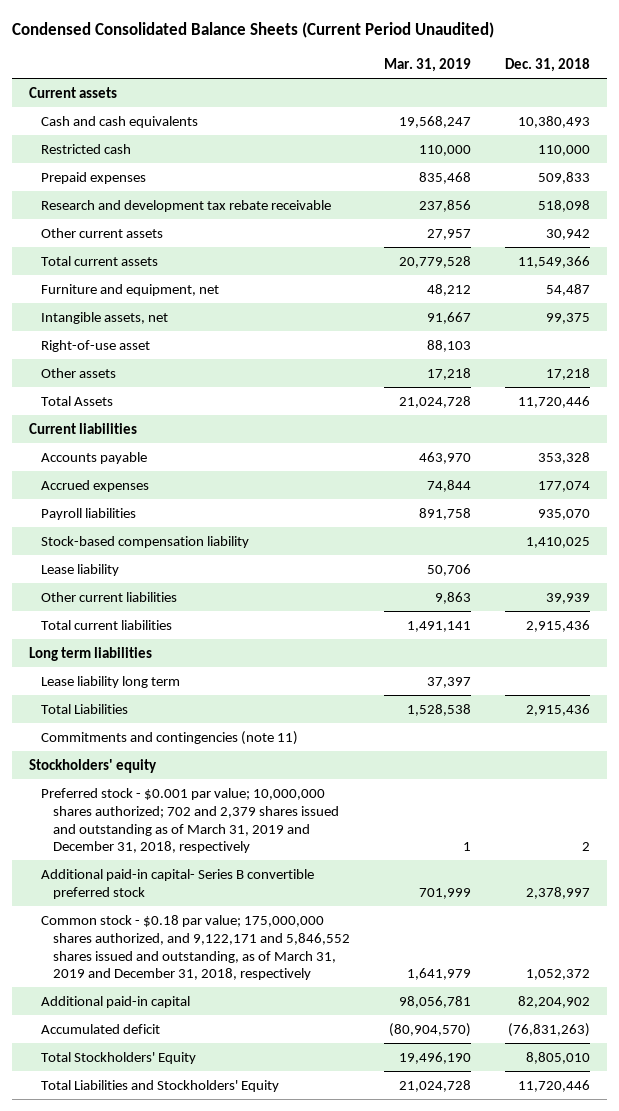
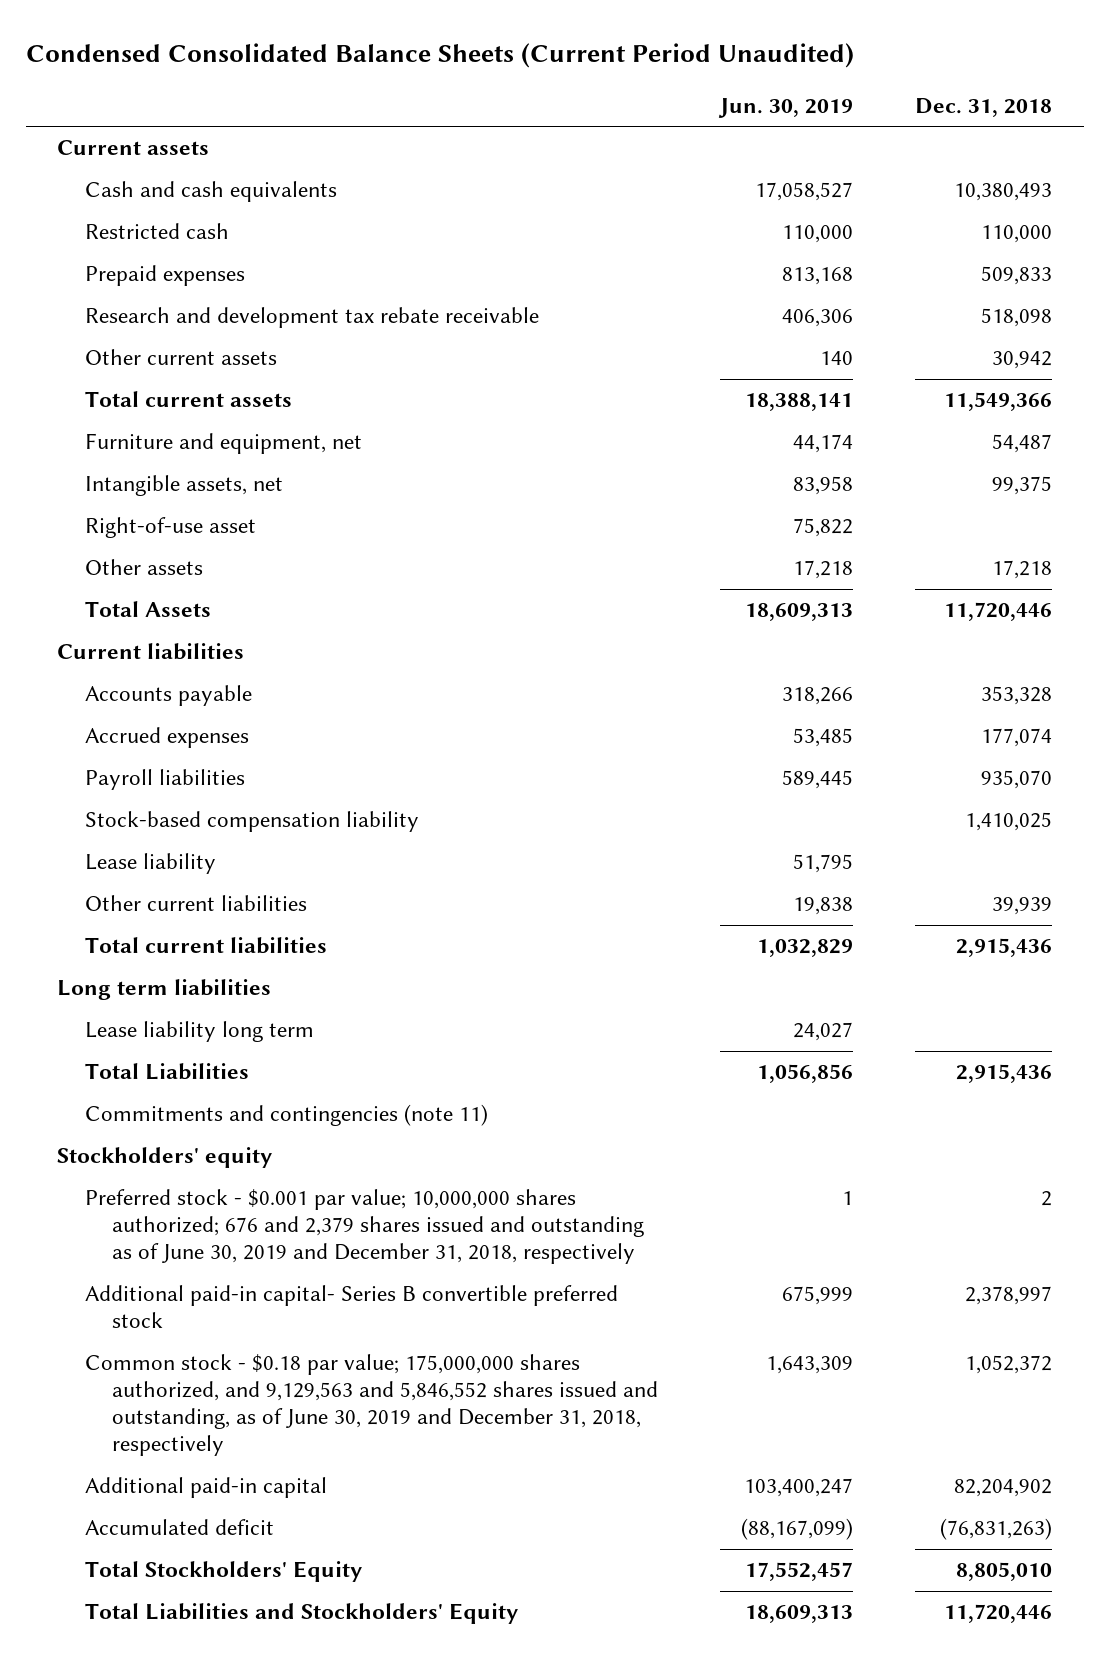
- | Mar. 31, 2019 | Dec. 31, 2018
+ | Jun. 30, 2019 | Dec. 31, 2018
- Preferred stock - $0.001 par value; 10,000,000 shares authorized; 702 and 2,379 shares issued and outstanding as of March 31, 2019 and December 31, 2018, respectively | 1 | 2
+ Preferred stock - $0.001 par value; 10,000,000 shares authorized; 676 and 2,379 shares issued and outstanding as of June 30, 2019 and December 31, 2018, respectively | 1 | 2
- Common stock - $0.18 par value; 175,000,000 shares authorized, and 9,122,171 and 5,846,552 shares issued and outstanding, as of March 31, 2019 and December 31, 2018, respectively | 1,641,979 | 1,052,372
+ Common stock - $0.18 par value; 175,000,000 shares authorized, and 9,129,563 and 5,846,552 shares issued and outstanding, as of June 30, 2019 and December 31, 2018, respectively | 1,643,309 | 1,052,372

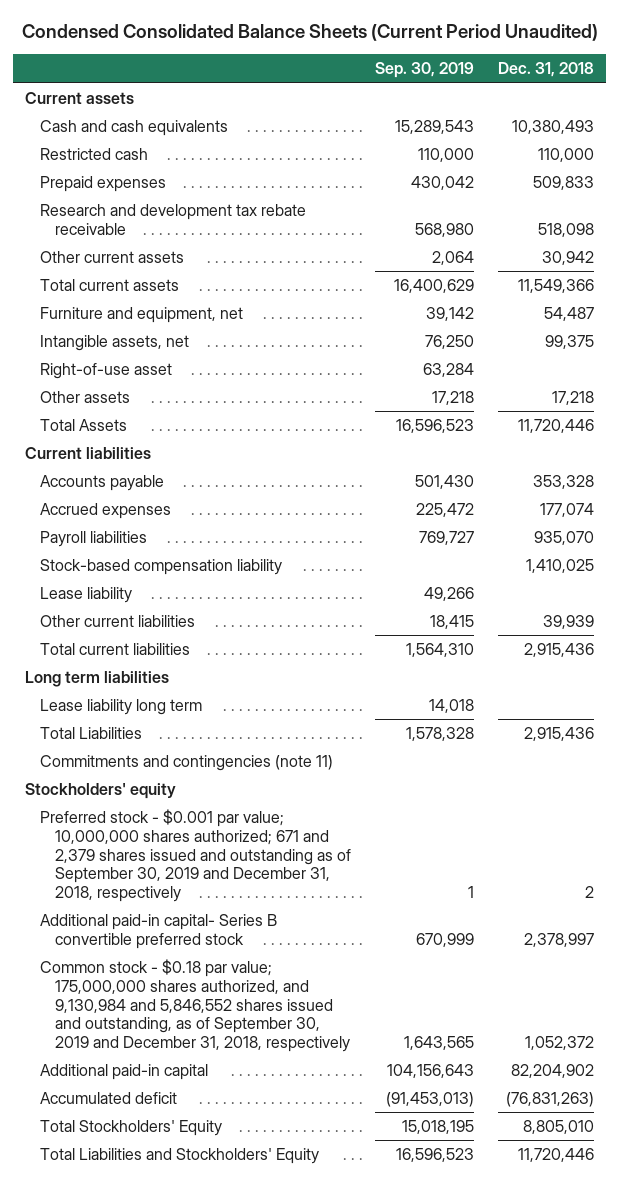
- | Jun. 30, 2019 | Dec. 31, 2018
+ | Sep. 30, 2019 | Dec. 31, 2018
- Preferred stock - $0.001 par value; 10,000,000 shares authorized; 676 and 2,379 shares issued and outstanding as of June 30, 2019 and December 31, 2018, respectively | 1 | 2
+ Preferred stock - $0.001 par value; 10,000,000 shares authorized; 671 and 2,379 shares issued and outstanding as of September 30, 2019 and December 31, 2018, respectively | 1 | 2
- Common stock - $0.18 par value; 175,000,000 shares authorized, and 9,129,563 and 5,846,552 shares issued and outstanding, as of June 30, 2019 and December 31, 2018, respectively | 1,643,309 | 1,052,372
+ Common stock - $0.18 par value; 175,000,000 shares authorized, and 9,130,984 and 5,846,552 shares issued and outstanding, as of September 30, 2019 and December 31, 2018, respectively | 1,643,565 | 1,052,372

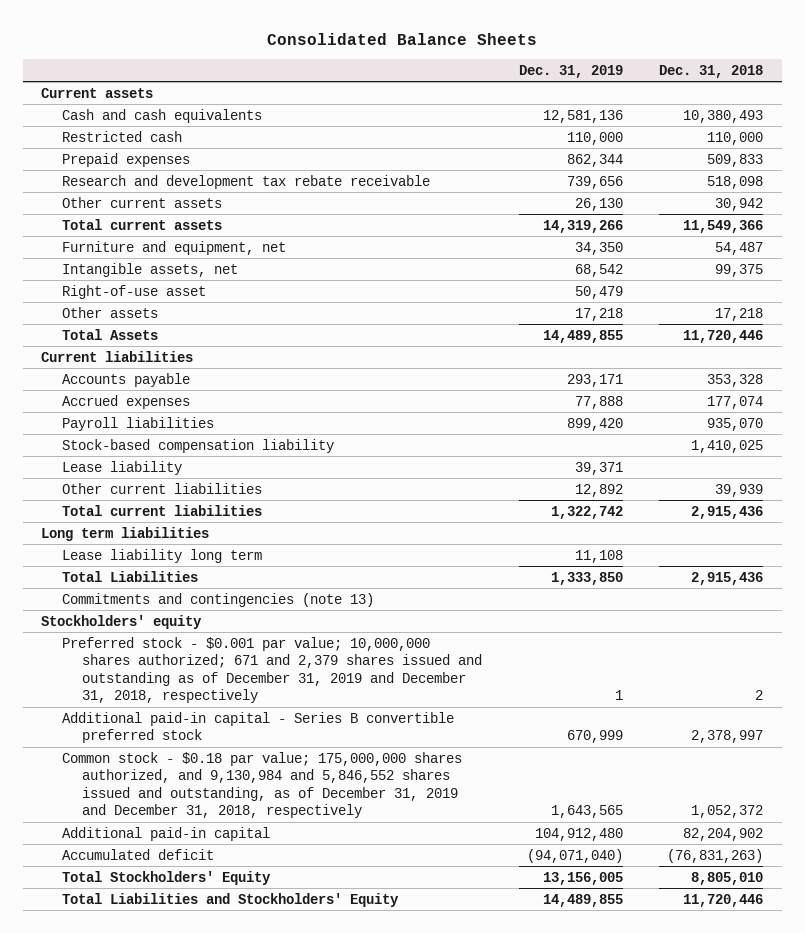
- Condensed Consolidated Balance Sheets (Current Period Unaudited)
+ Consolidated Balance Sheets
- | Sep. 30, 2019 | Dec. 31, 2018
+ | Dec. 31, 2019 | Dec. 31, 2018
- Commitments and contingencies (note 11)
+ Commitments and contingencies (note 13)
- Preferred stock - $0.001 par value; 10,000,000 shares authorized; 671 and 2,379 shares issued and outstanding as of September 30, 2019 and December 31, 2018, respectively | 1 | 2
- Additional paid-in capital- Series B convertible preferred stock | 670,999 | 2,378,997
- Common stock - $0.18 par value; 175,000,000 shares authorized, and 9,130,984 and 5,846,552 shares issued and outstanding, as of September 30, 2019 and December 31, 2018, respectively | 1,643,565 | 1,052,372
+ Preferred stock - $0.001 par value; 10,000,000 shares authorized; 671 and 2,379 shares issued and outstanding as of December 31, 2019 and December 31, 2018, respectively | 1 | 2
+ Additional paid-in capital - Series B convertible preferred stock | 670,999 | 2,378,997
+ Common stock - $0.18 par value; 175,000,000 shares authorized, and 9,130,984 and 5,846,552 shares issued and outstanding, as of December 31, 2019 and December 31, 2018, respectively | 1,643,565 | 1,052,372

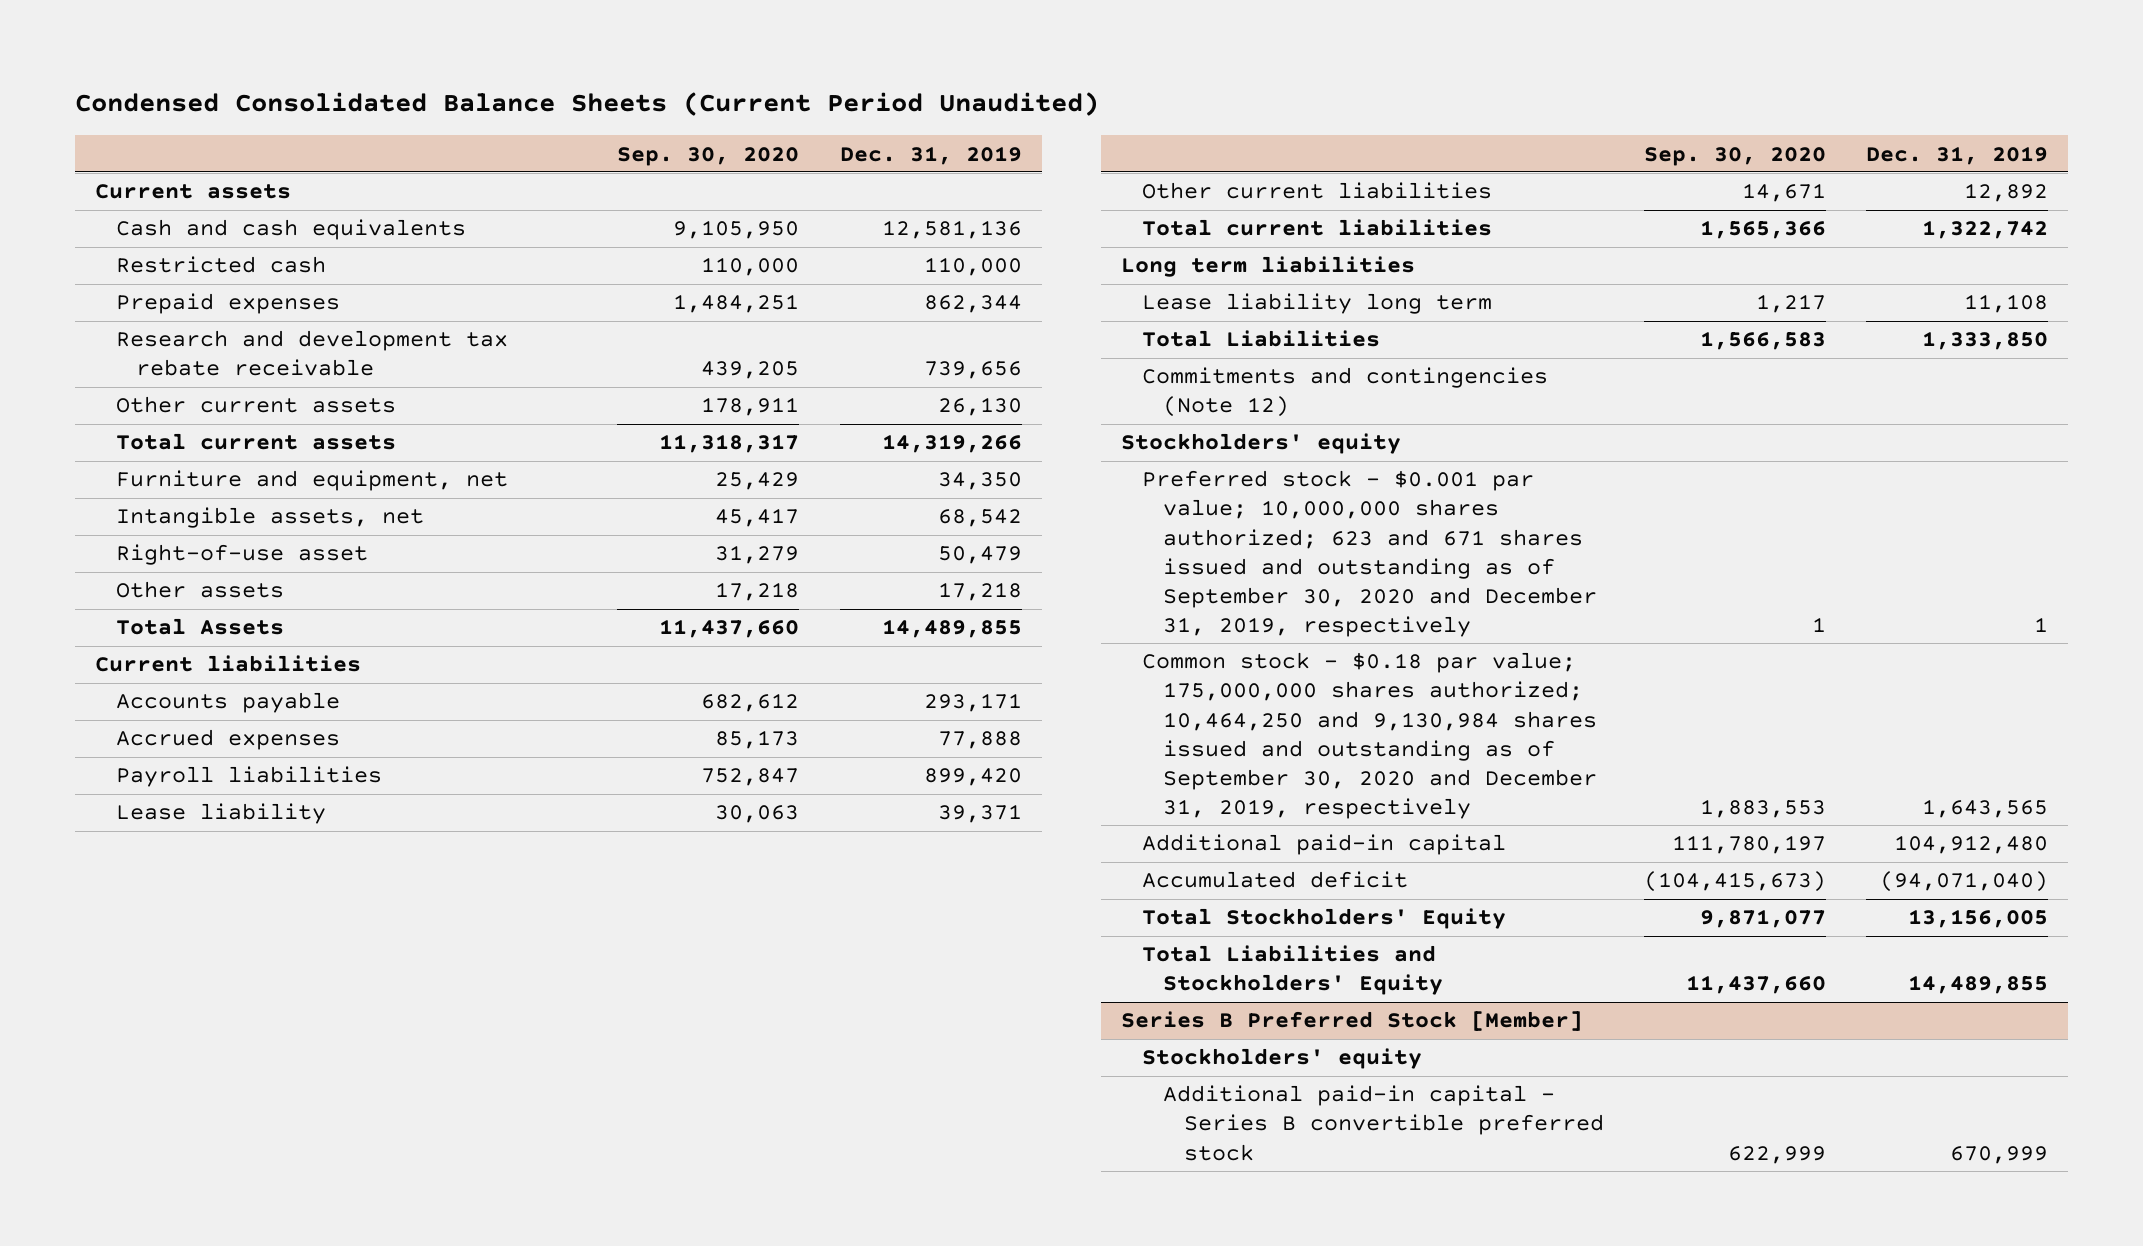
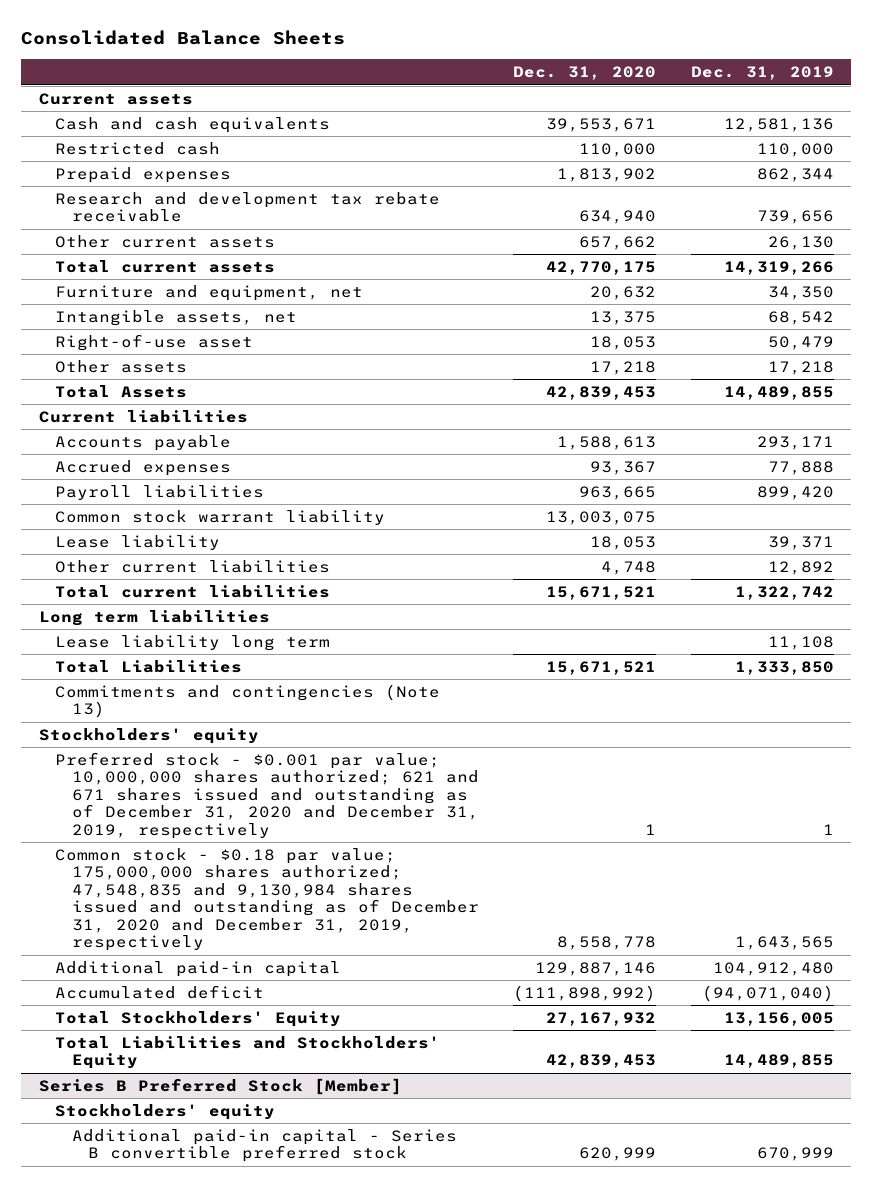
- Condensed Consolidated Balance Sheets (Current Period Unaudited)
+ Consolidated Balance Sheets
- | Sep. 30, 2020 | Dec. 31, 2019
+ | Dec. 31, 2020 | Dec. 31, 2019
+ Common stock warrant liability | 13,003,075 |
- Commitments and contingencies (Note 12)
+ Commitments and contingencies (Note 13)
- Preferred stock - $0.001 par value; 10,000,000 shares authorized; 623 and 671 shares issued and outstanding as of September 30, 2020 and December 31, 2019, respectively | 1 | 1
- Common stock - $0.18 par value; 175,000,000 shares authorized; 10,464,250 and 9,130,984 shares issued and outstanding as of September 30, 2020 and December 31, 2019, respectively | 1,883,553 | 1,643,565
+ Preferred stock - $0.001 par value; 10,000,000 shares authorized; 621 and 671 shares issued and outstanding as of December 31, 2020 and December 31, 2019, respectively | 1 | 1
+ Common stock - $0.18 par value; 175,000,000 shares authorized; 47,548,835 and 9,130,984 shares issued and outstanding as of December 31, 2020 and December 31, 2019, respectively | 8,558,778 | 1,643,565

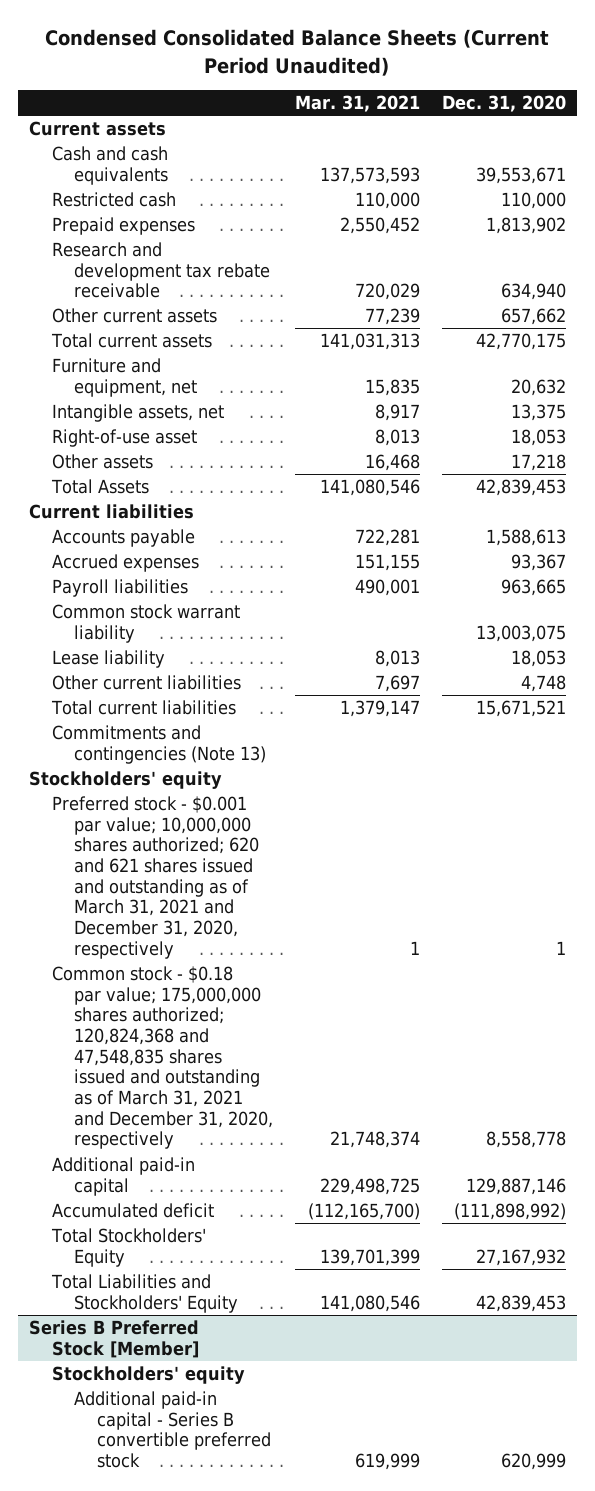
- Consolidated Balance Sheets
+ Condensed Consolidated Balance Sheets (Current Period Unaudited)
- | Dec. 31, 2020 | Dec. 31, 2019
+ | Mar. 31, 2021 | Dec. 31, 2020
- Long term liabilities
- Lease liability long term | | 11,108
- Total Liabilities | 15,671,521 | 1,333,850
- Preferred stock - $0.001 par value; 10,000,000 shares authorized; 621 and 671 shares issued and outstanding as of December 31, 2020 and December 31, 2019, respectively | 1 | 1
- Common stock - $0.18 par value; 175,000,000 shares authorized; 47,548,835 and 9,130,984 shares issued and outstanding as of December 31, 2020 and December 31, 2019, respectively | 8,558,778 | 1,643,565
+ Preferred stock - $0.001 par value; 10,000,000 shares authorized; 620 and 621 shares issued and outstanding as of March 31, 2021 and December 31, 2020, respectively | 1 | 1
+ Common stock - $0.18 par value; 175,000,000 shares authorized; 120,824,368 and 47,548,835 shares issued and outstanding as of March 31, 2021 and December 31, 2020, respectively | 21,748,374 | 8,558,778

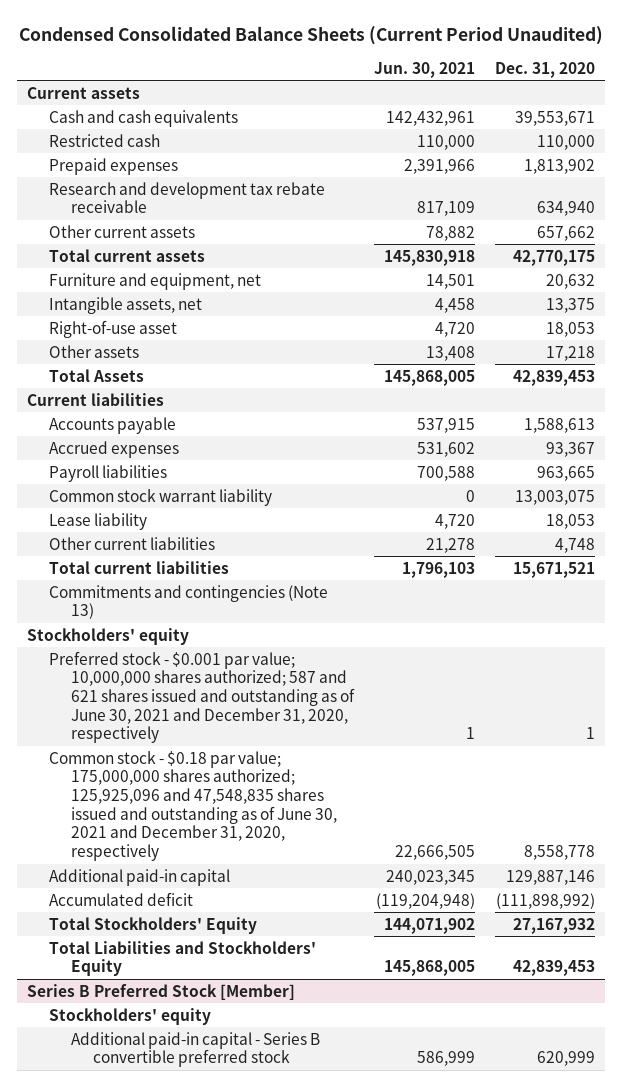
- | Mar. 31, 2021 | Dec. 31, 2020
+ | Jun. 30, 2021 | Dec. 31, 2020
- Preferred stock - $0.001 par value; 10,000,000 shares authorized; 620 and 621 shares issued and outstanding as of March 31, 2021 and December 31, 2020, respectively | 1 | 1
- Common stock - $0.18 par value; 175,000,000 shares authorized; 120,824,368 and 47,548,835 shares issued and outstanding as of March 31, 2021 and December 31, 2020, respectively | 21,748,374 | 8,558,778
+ Preferred stock - $0.001 par value; 10,000,000 shares authorized; 587 and 621 shares issued and outstanding as of June 30, 2021 and December 31, 2020, respectively | 1 | 1
+ Common stock - $0.18 par value; 175,000,000 shares authorized; 125,925,096 and 47,548,835 shares issued and outstanding as of June 30, 2021 and December 31, 2020, respectively | 22,666,505 | 8,558,778

